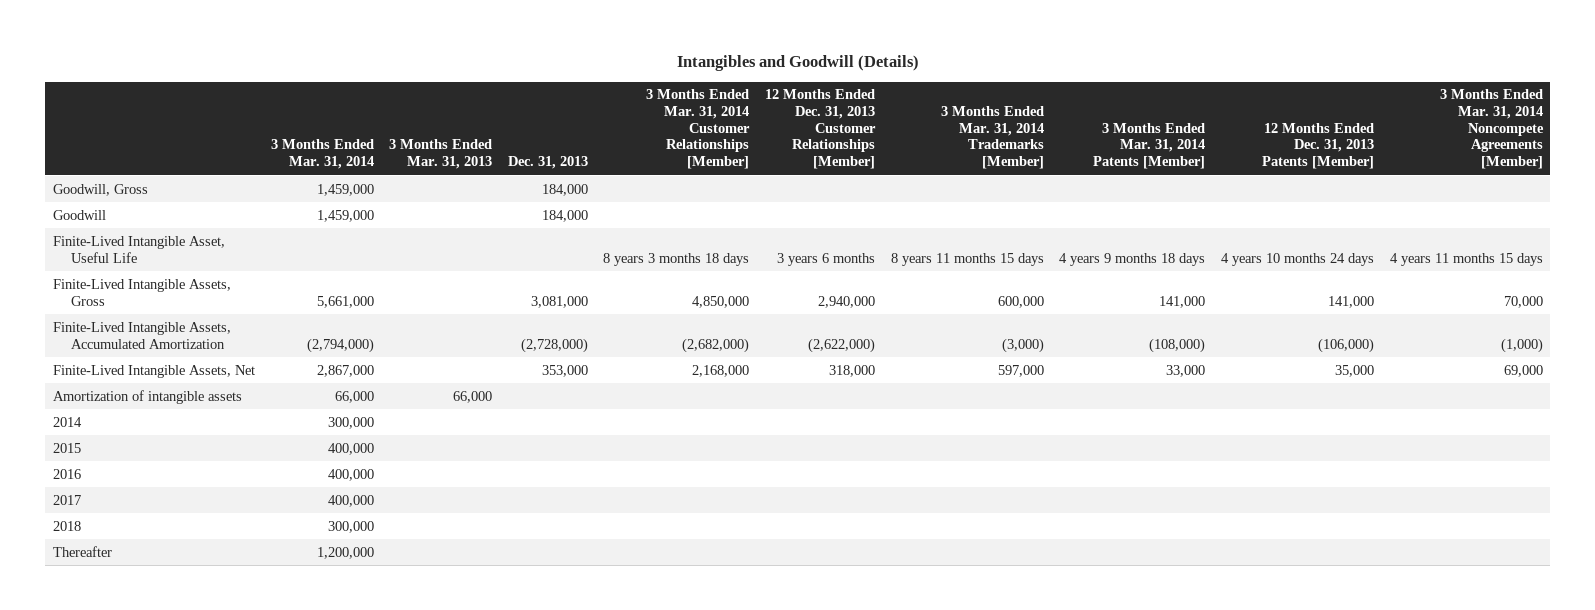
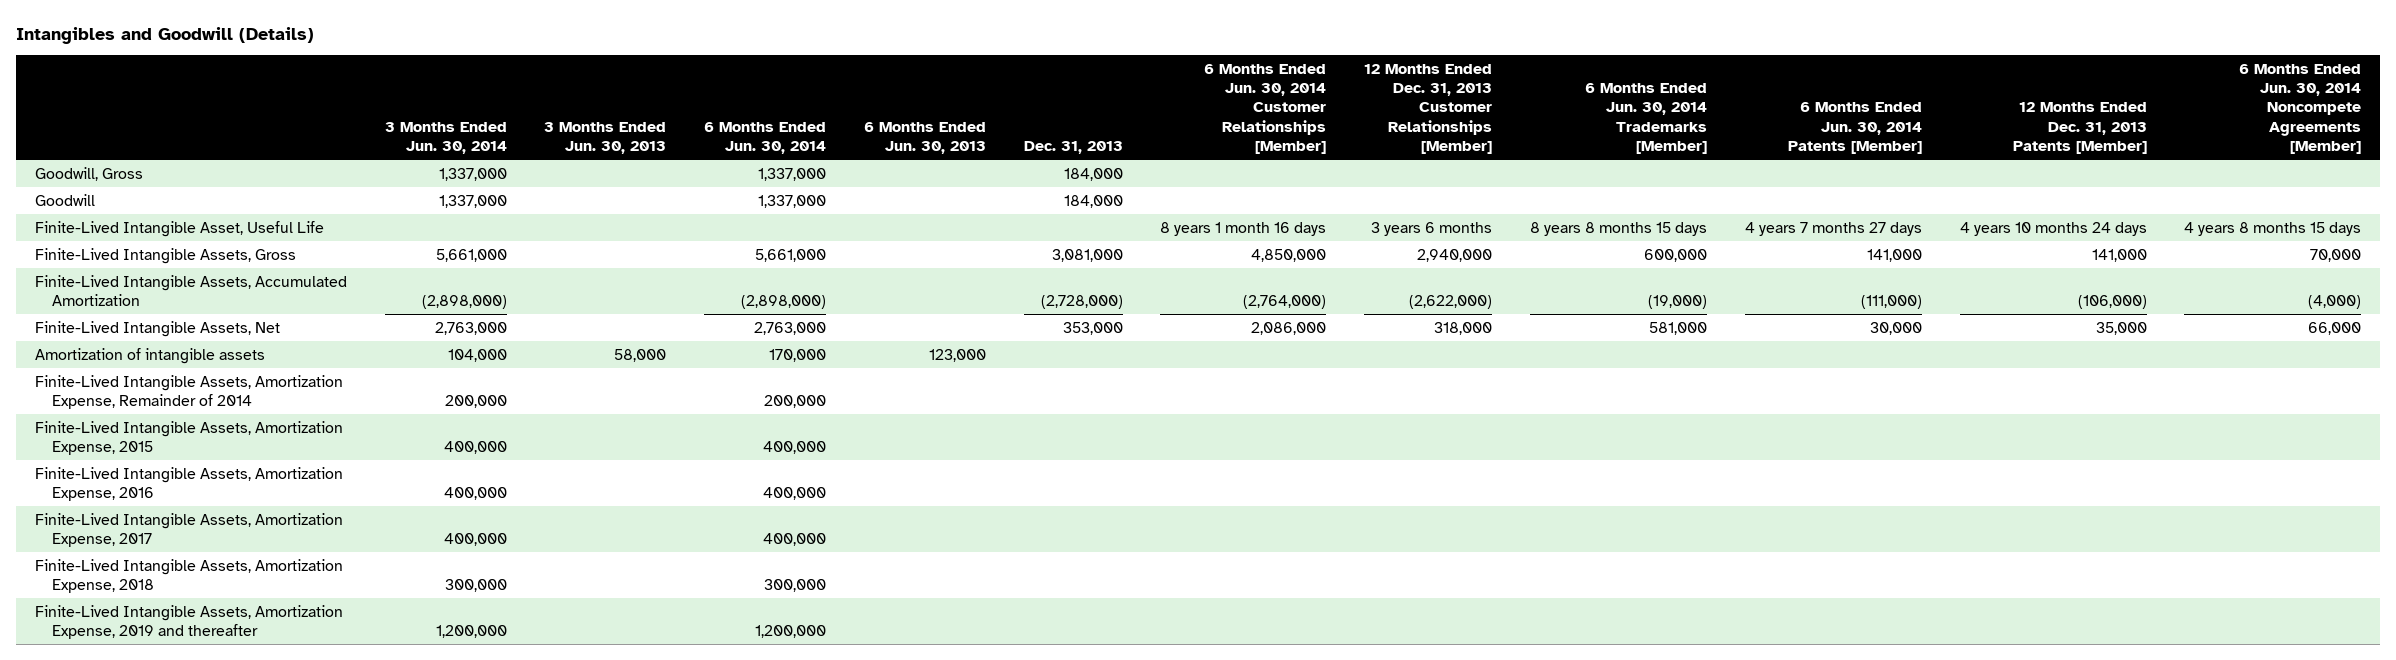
- | 3 Months Ended Mar. 31, 2014 | 3 Months Ended Mar. 31, 2013 | Dec. 31, 2013 | 3 Months Ended Mar. 31, 2014 Customer Relationships [Member] | 12 Months Ended Dec. 31, 2013 Customer Relationships [Member] | 3 Months Ended Mar. 31, 2014 Trademarks [Member] | 3 Months Ended Mar. 31, 2014 Patents [Member] | 12 Months Ended Dec. 31, 2013 Patents [Member] | 3 Months Ended Mar. 31, 2014 Noncompete Agreements [Member]
+ | 3 Months Ended Jun. 30, 2014 | 3 Months Ended Jun. 30, 2013 | 6 Months Ended Jun. 30, 2014 | 6 Months Ended Jun. 30, 2013 | Dec. 31, 2013 | 6 Months Ended Jun. 30, 2014 Customer Relationships [Member] | 12 Months Ended Dec. 31, 2013 Customer Relationships [Member] | 6 Months Ended Jun. 30, 2014 Trademarks [Member] | 6 Months Ended Jun. 30, 2014 Patents [Member] | 12 Months Ended Dec. 31, 2013 Patents [Member] | 6 Months Ended Jun. 30, 2014 Noncompete Agreements [Member]
- 2014 | 300,000 | | | | | | | |
- 2015 | 400,000 | | | | | | | |
- 2016 | 400,000 | | | | | | | |
- 2017 | 400,000 | | | | | | | |
- 2018 | 300,000 | | | | | | | |
- Thereafter | 1,200,000 | | | | | | | |
+ Finite-Lived Intangible Assets, Amortization Expense, Remainder of 2014 | 200,000 | | 200,000 | | | | | | | |
+ Finite-Lived Intangible Assets, Amortization Expense, 2015 | 400,000 | | 400,000 | | | | | | | |
+ Finite-Lived Intangible Assets, Amortization Expense, 2016 | 400,000 | | 400,000 | | | | | | | |
+ Finite-Lived Intangible Assets, Amortization Expense, 2017 | 400,000 | | 400,000 | | | | | | | |
+ Finite-Lived Intangible Assets, Amortization Expense, 2018 | 300,000 | | 300,000 | | | | | | | |
+ Finite-Lived Intangible Assets, Amortization Expense, 2019 and thereafter | 1,200,000 | | 1,200,000 | | | | | | | |

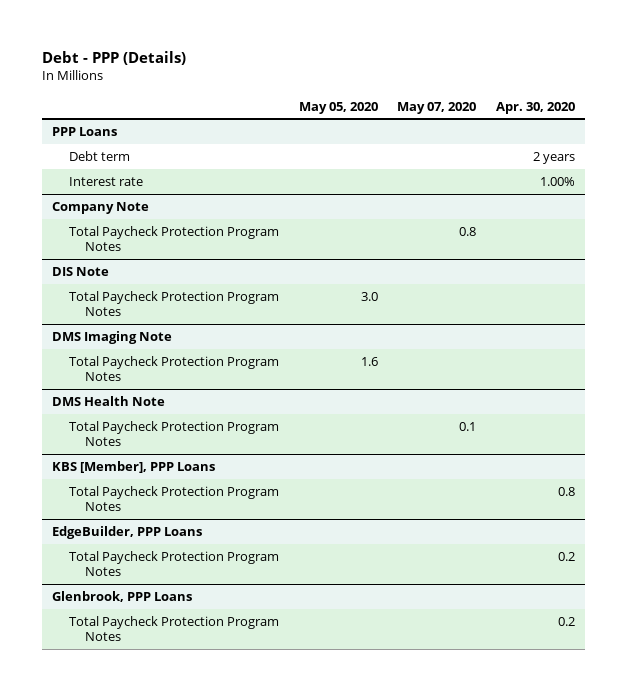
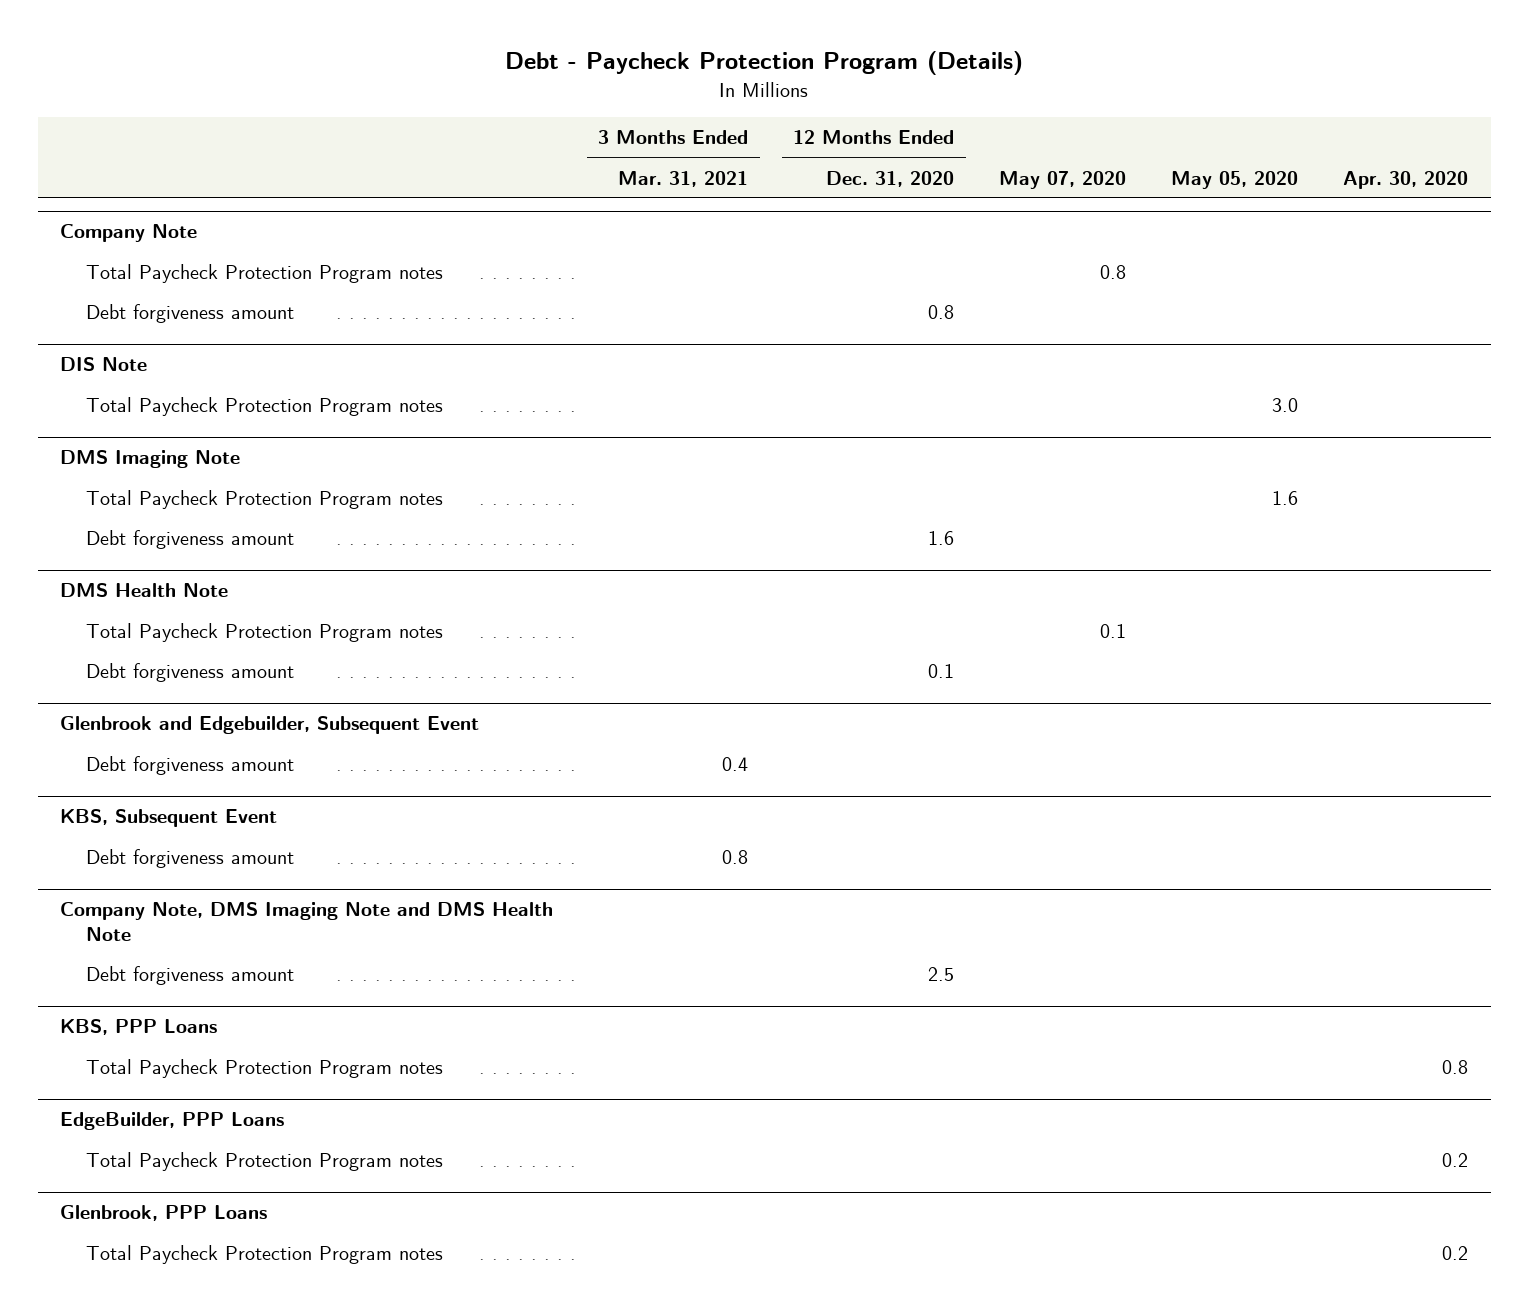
- Debt - PPP (Details)
+ Debt - Paycheck Protection Program (Details)
- | May 05, 2020 | May 07, 2020 | Apr. 30, 2020
+ | 3 Months Ended Mar. 31, 2021 | 12 Months Ended Dec. 31, 2020 | May 07, 2020 | May 05, 2020 | Apr. 30, 2020
- PPP Loans
- Debt term | | | 2 years
- Interest rate | | | 1.00%
@ Company Note
- Total Paycheck Protection Program Notes | | 0.8 |
+ Total Paycheck Protection Program notes | | | 0.8 | |
+ Debt forgiveness amount | | 0.8 | | |
@ DIS Note
- Total Paycheck Protection Program Notes | 3.0 | |
+ Total Paycheck Protection Program notes | | | | 3.0 |
@ DMS Imaging Note
- Total Paycheck Protection Program Notes | 1.6 | |
+ Total Paycheck Protection Program notes | | | | 1.6 |
+ Debt forgiveness amount | | 1.6 | | |
@ DMS Health Note
- Total Paycheck Protection Program Notes | | 0.1 |
- KBS [Member], PPP Loans
- Total Paycheck Protection Program Notes | | | 0.8
@ DMS Health Note
+ Total Paycheck Protection Program notes | | | 0.1 | |
+ Debt forgiveness amount | | 0.1 | | |
+ Glenbrook and Edgebuilder, Subsequent Event
+ Debt forgiveness amount | 0.4 | | | |
+ KBS, Subsequent Event
+ Debt forgiveness amount | 0.8 | | | |
+ Company Note, DMS Imaging Note and DMS Health Note
+ Debt forgiveness amount | | 2.5 | | |
+ KBS, PPP Loans
+ Total Paycheck Protection Program notes | | | | | 0.8
@ EdgeBuilder, PPP Loans
- Total Paycheck Protection Program Notes | | | 0.2
+ Total Paycheck Protection Program notes | | | | | 0.2
@ Glenbrook, PPP Loans
- Total Paycheck Protection Program Notes | | | 0.2
+ Total Paycheck Protection Program notes | | | | | 0.2

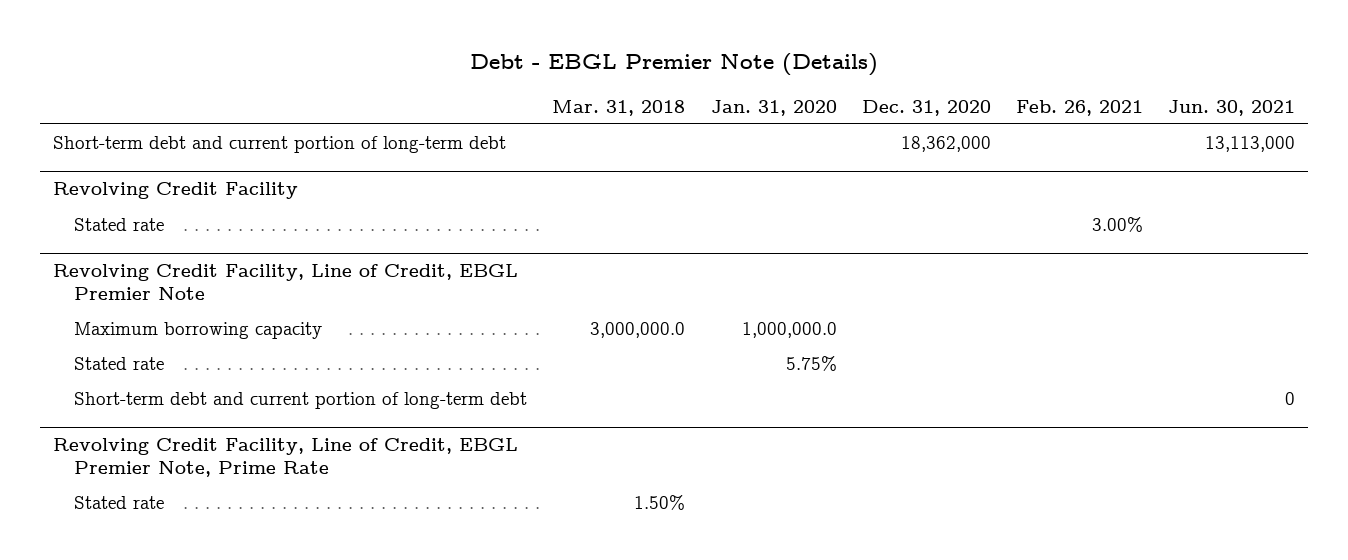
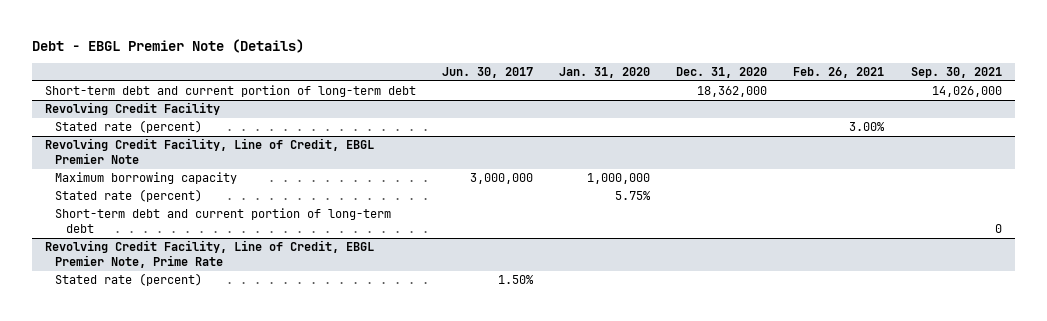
- | Mar. 31, 2018 | Jan. 31, 2020 | Dec. 31, 2020 | Feb. 26, 2021 | Jun. 30, 2021
+ | Jun. 30, 2017 | Jan. 31, 2020 | Dec. 31, 2020 | Feb. 26, 2021 | Sep. 30, 2021
@ Revolving Credit Facility
- Stated rate | | | | 3.00% |
+ Stated rate (percent) | | | | 3.00% |
@ Revolving Credit Facility, Line of Credit, EBGL Premier Note
- Maximum borrowing capacity | 3,000,000.0 | 1,000,000.0 | | |
- Stated rate | | 5.75% | | |
+ Maximum borrowing capacity | 3,000,000 | 1,000,000 | | |
+ Stated rate (percent) | | 5.75% | | |
@ Revolving Credit Facility, Line of Credit, EBGL Premier Note, Prime Rate
- Stated rate | 1.50% | | | |
+ Stated rate (percent) | 1.50% | | | |

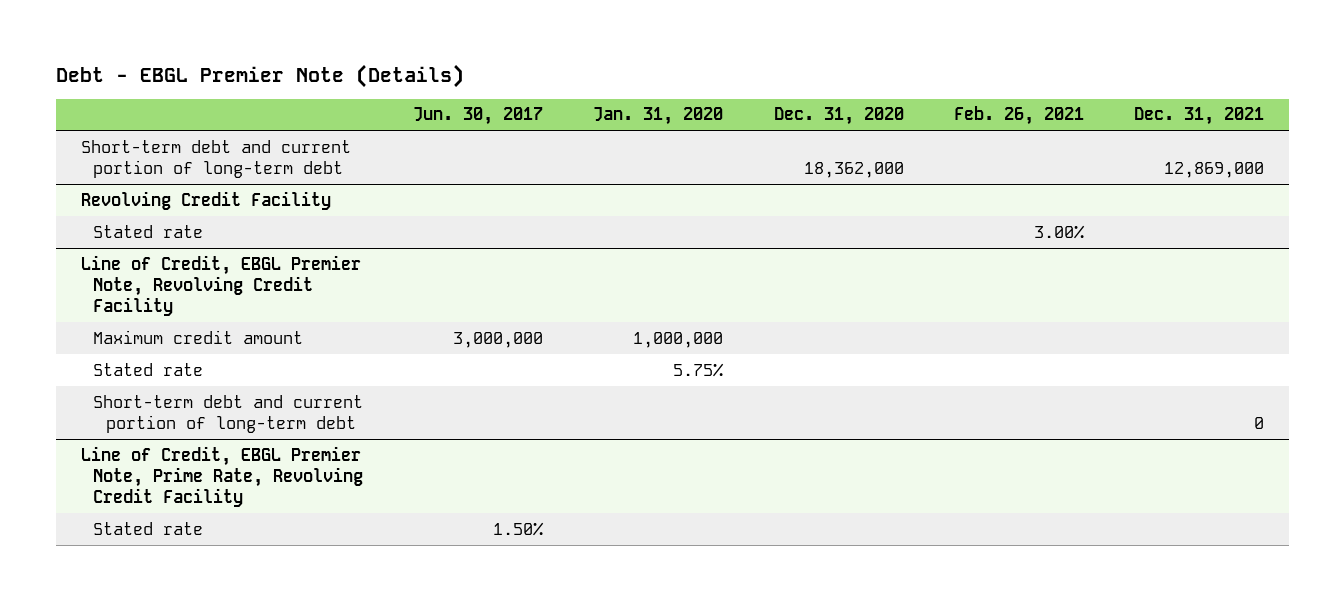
- | Jun. 30, 2017 | Jan. 31, 2020 | Dec. 31, 2020 | Feb. 26, 2021 | Sep. 30, 2021
+ | Jun. 30, 2017 | Jan. 31, 2020 | Dec. 31, 2020 | Feb. 26, 2021 | Dec. 31, 2021
@ Revolving Credit Facility
- Stated rate (percent) | | | | 3.00% |
- Revolving Credit Facility, Line of Credit, EBGL Premier Note
- Maximum borrowing capacity | 3,000,000 | 1,000,000 | | |
- Stated rate (percent) | | 5.75% | | |
@ Revolving Credit Facility
+ Stated rate | | | | 3.00% |
+ Line of Credit, EBGL Premier Note, Revolving Credit Facility
+ Maximum credit amount | 3,000,000 | 1,000,000 | | |
+ Stated rate | | 5.75% | | |
- Revolving Credit Facility, Line of Credit, EBGL Premier Note, Prime Rate
- Stated rate (percent) | 1.50% | | | |
+ Line of Credit, EBGL Premier Note, Prime Rate, Revolving Credit Facility
+ Stated rate | 1.50% | | | |

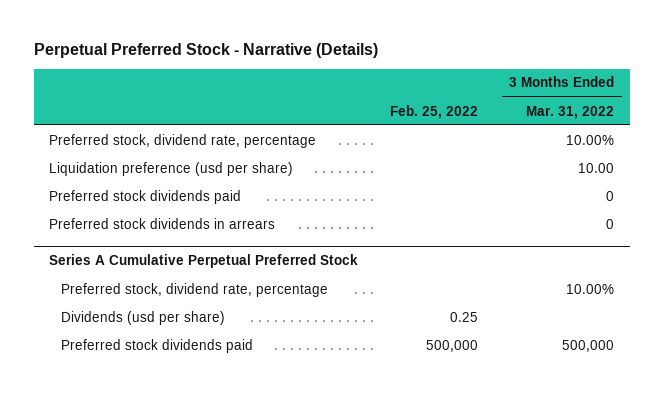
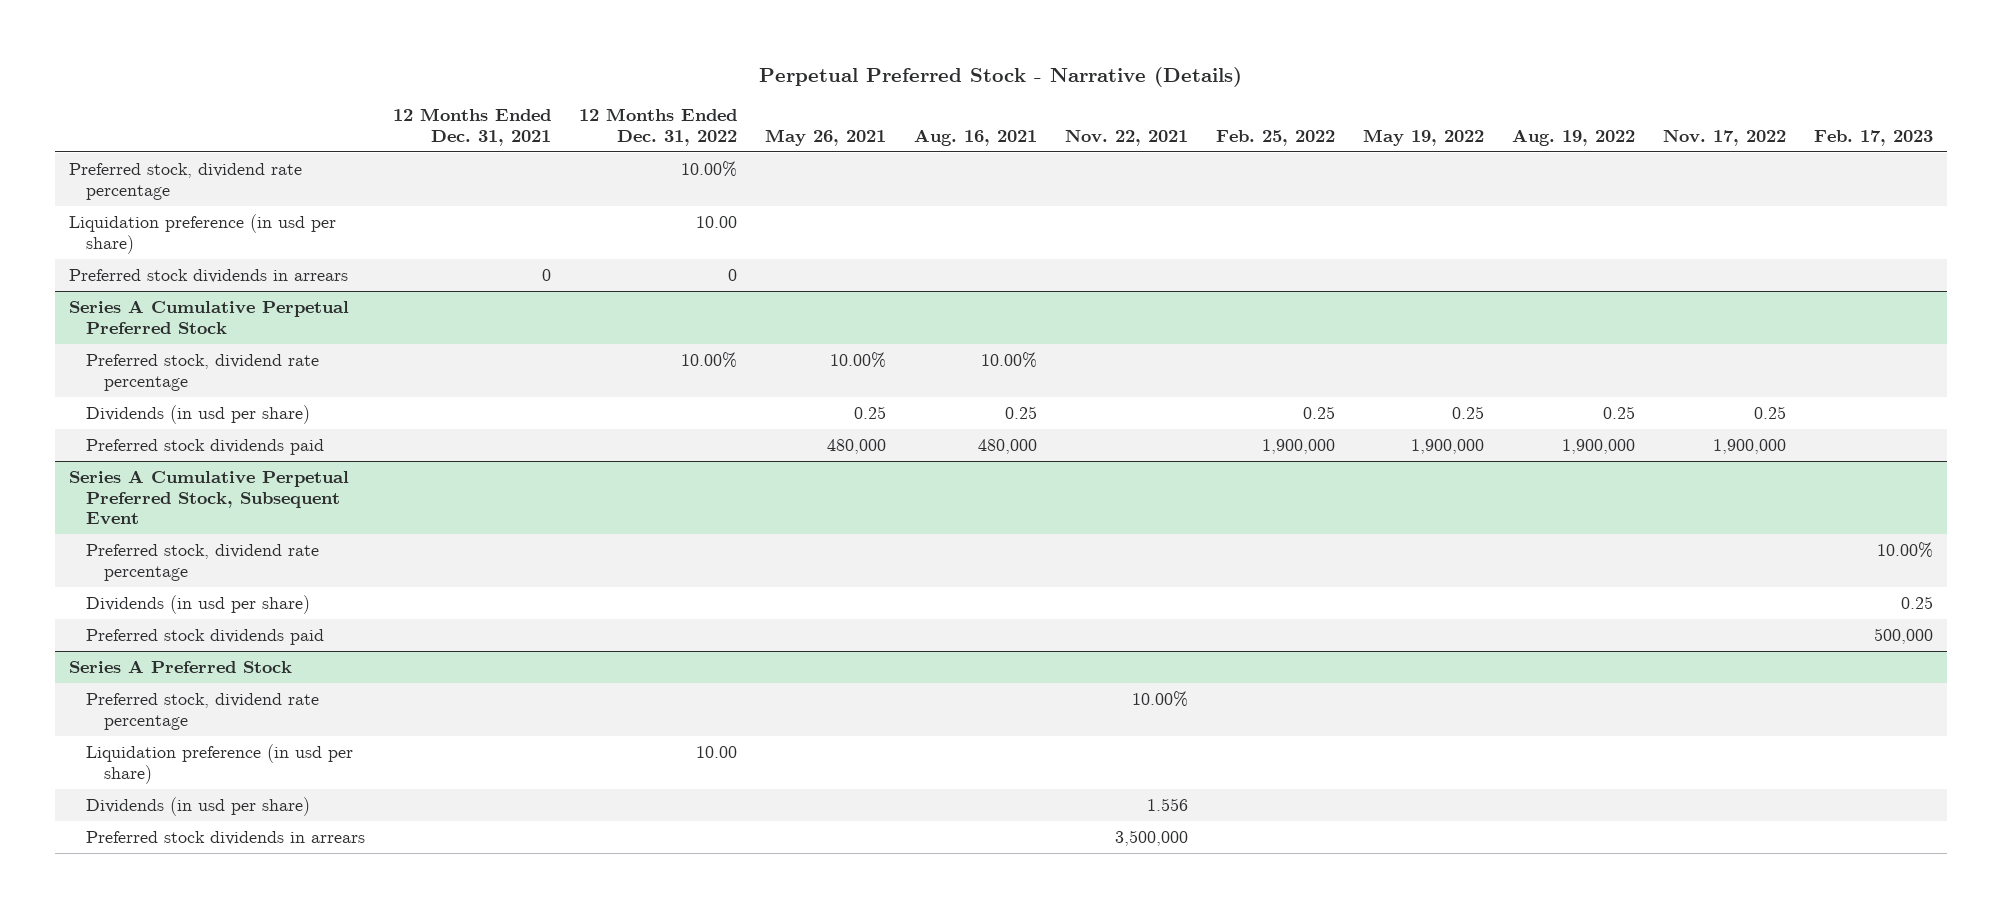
- | Feb. 25, 2022 | 3 Months Ended Mar. 31, 2022
+ | 12 Months Ended Dec. 31, 2021 | 12 Months Ended Dec. 31, 2022 | May 26, 2021 | Aug. 16, 2021 | Nov. 22, 2021 | Feb. 25, 2022 | May 19, 2022 | Aug. 19, 2022 | Nov. 17, 2022 | Feb. 17, 2023
- Preferred stock, dividend rate, percentage | | 10.00%
- Liquidation preference (usd per share) | | 10.00
- Preferred stock dividends paid | | 0
+ Preferred stock, dividend rate percentage | | 10.00% | | | | | | | |
+ Liquidation preference (in usd per share) | | 10.00 | | | | | | | |
@ Series A Cumulative Perpetual Preferred Stock
- Preferred stock, dividend rate, percentage | | 10.00%
- Dividends (usd per share) | 0.25 |
- Preferred stock dividends paid | 500,000 | 500,000
+ Preferred stock, dividend rate percentage | | 10.00% | 10.00% | 10.00% | | | | | |
+ Dividends (in usd per share) | | | 0.25 | 0.25 | | 0.25 | 0.25 | 0.25 | 0.25 |
+ Preferred stock dividends paid | | | 480,000 | 480,000 | | 1,900,000 | 1,900,000 | 1,900,000 | 1,900,000 |
+ Series A Cumulative Perpetual Preferred Stock, Subsequent Event
+ Preferred stock, dividend rate percentage | | | | | | | | | | 10.00%
+ Dividends (in usd per share) | | | | | | | | | | 0.25
+ Preferred stock dividends paid | | | | | | | | | | 500,000
+ Series A Preferred Stock
+ Preferred stock, dividend rate percentage | | | | | 10.00% | | | | |
+ Liquidation preference (in usd per share) | | 10.00 | | | | | | | |
+ Dividends (in usd per share) | | | | | 1.556 | | | | |
+ Preferred stock dividends in arrears | | | | | 3,500,000 | | | | |

